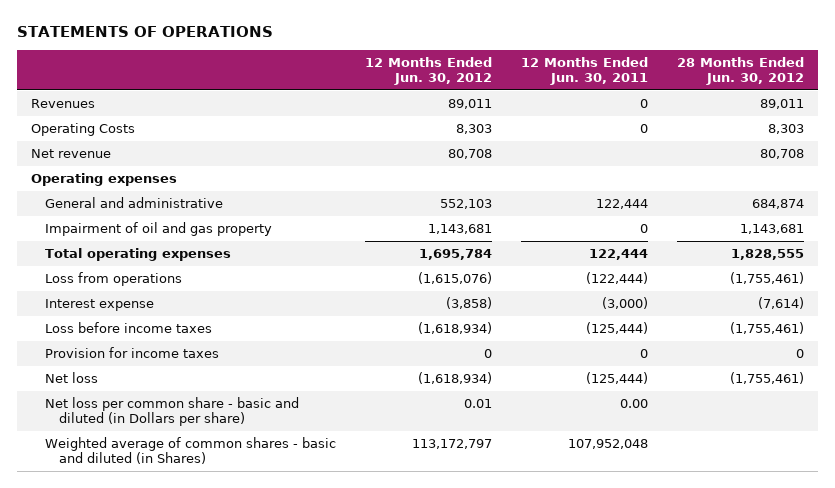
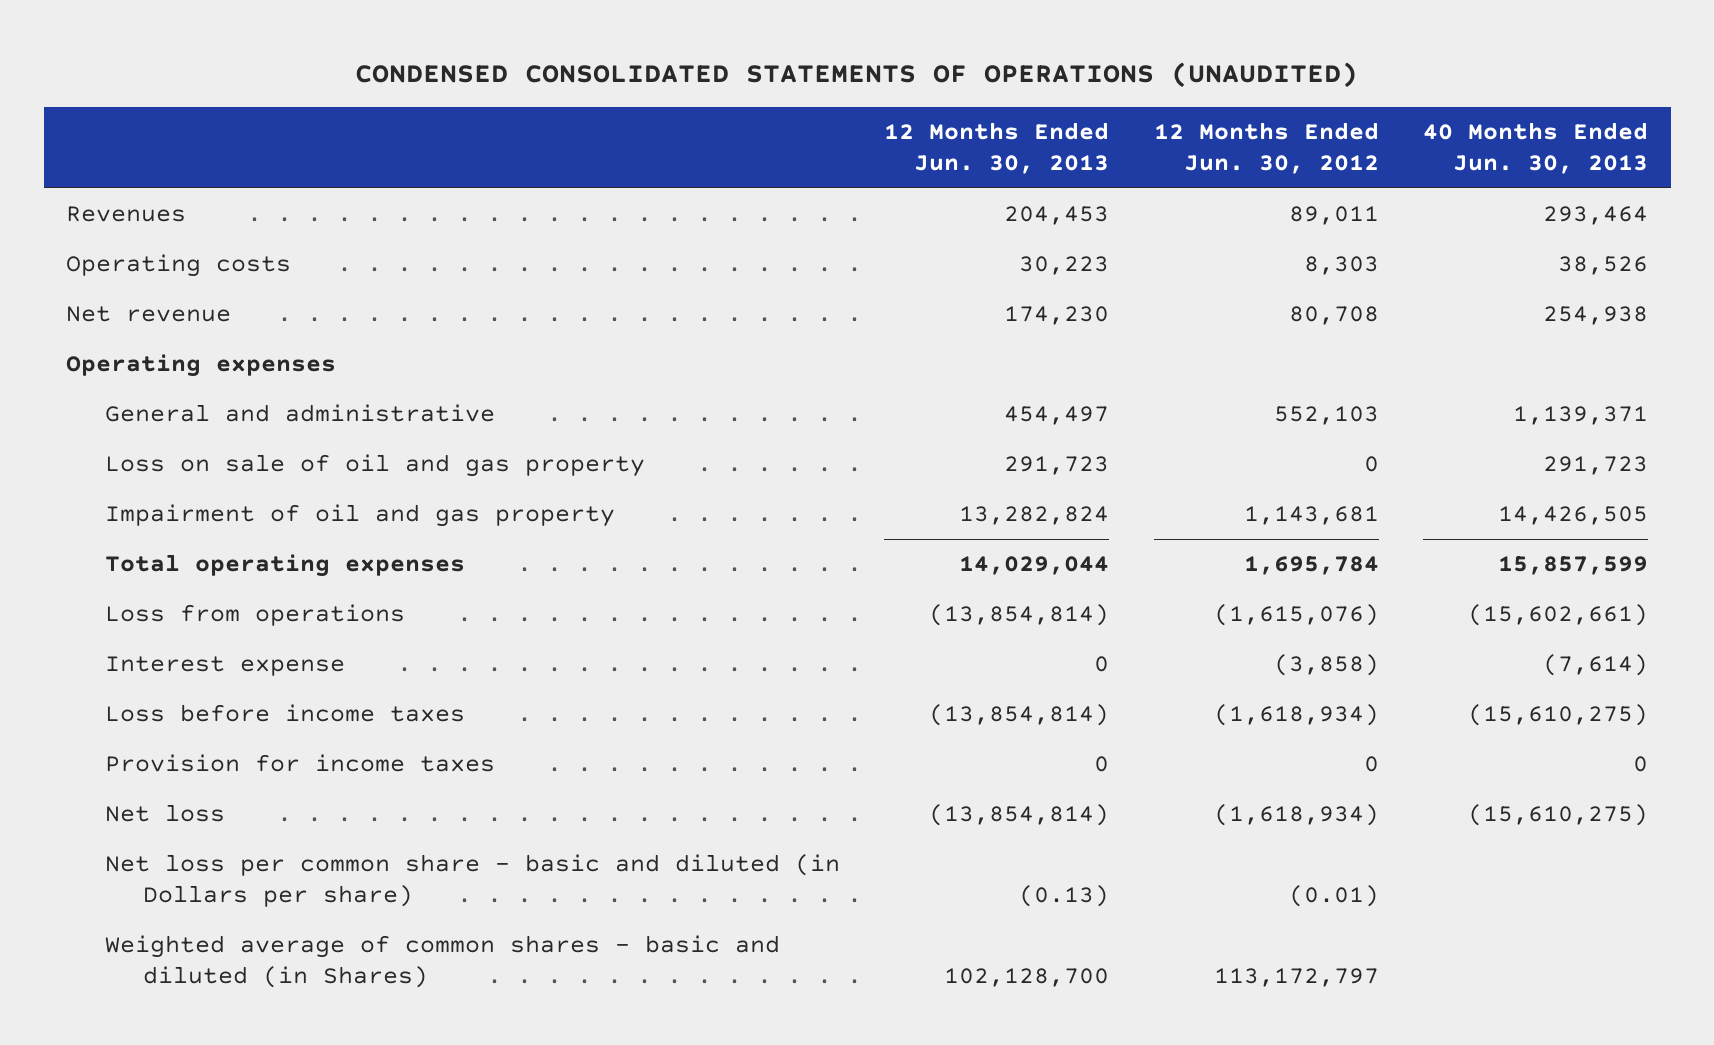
- STATEMENTS OF OPERATIONS
+ CONDENSED CONSOLIDATED STATEMENTS OF OPERATIONS (UNAUDITED)
- | 12 Months Ended Jun. 30, 2012 | 12 Months Ended Jun. 30, 2011 | 28 Months Ended Jun. 30, 2012
+ | 12 Months Ended Jun. 30, 2013 | 12 Months Ended Jun. 30, 2012 | 40 Months Ended Jun. 30, 2013
- Operating Costs | 8,303 | 0 | 8,303
+ Operating costs | 30,223 | 8,303 | 38,526
+ Loss on sale of oil and gas property | 291,723 | 0 | 291,723
- Net loss per common share - basic and diluted (in Dollars per share) | 0.01 | 0.00 |
+ Net loss per common share - basic and diluted (in Dollars per share) | (0.13) | (0.01) |

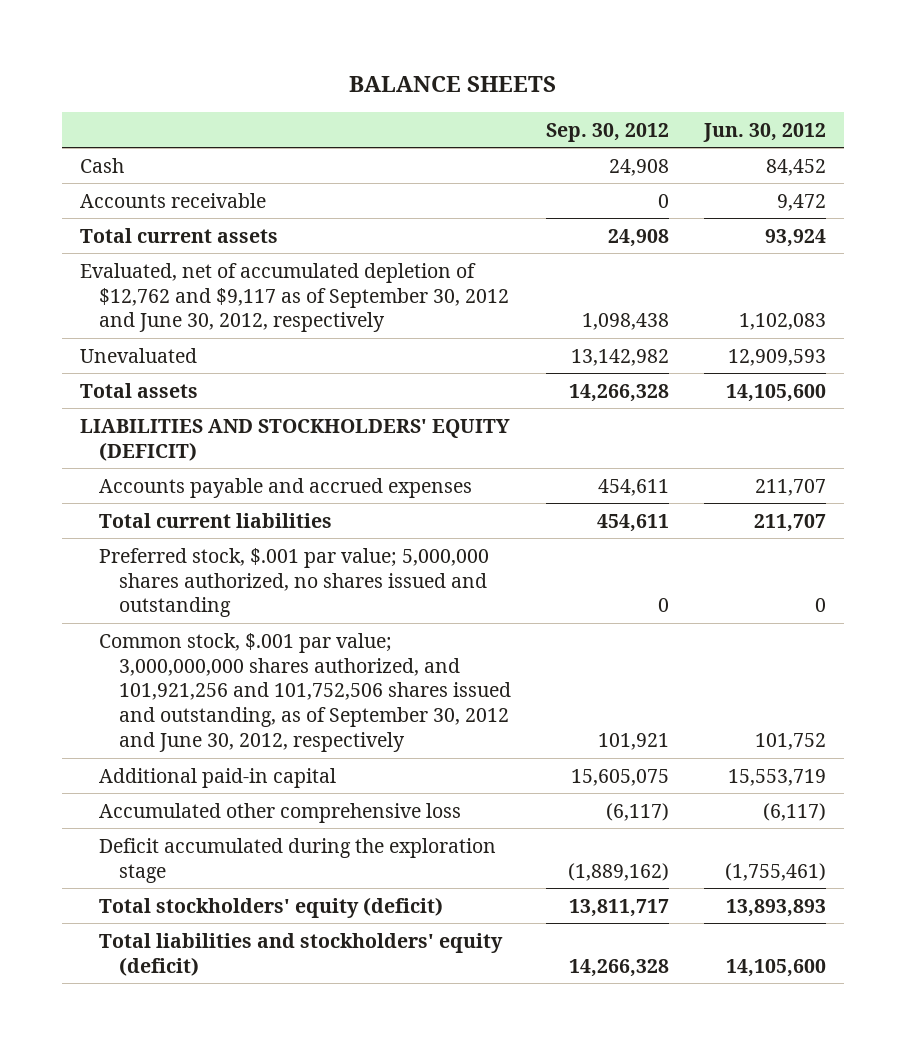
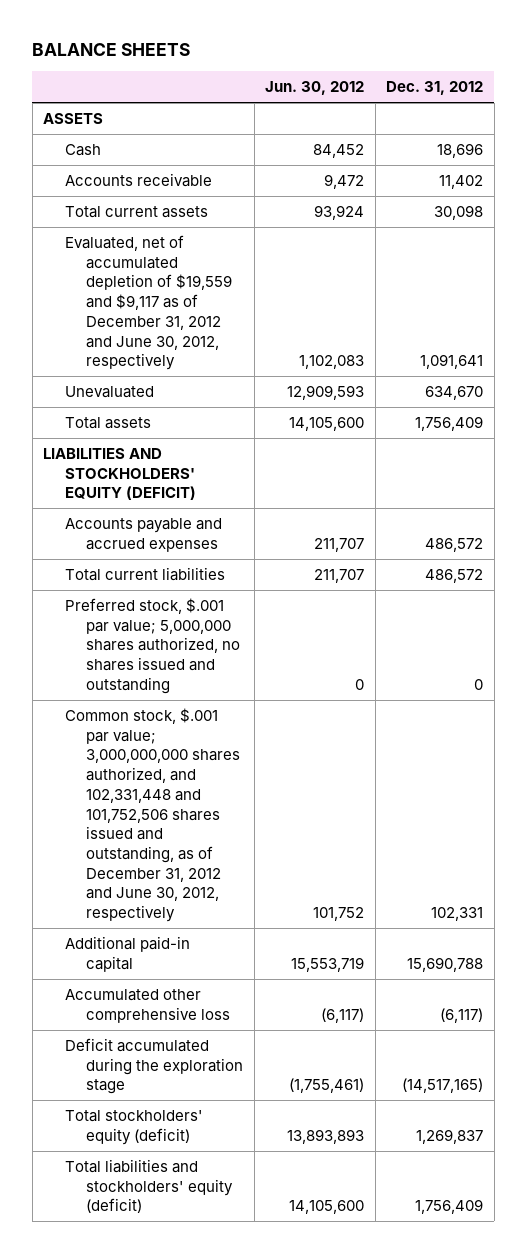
- | Sep. 30, 2012 | Jun. 30, 2012
+ | Jun. 30, 2012 | Dec. 31, 2012
+ ASSETS
- Evaluated, net of accumulated depletion of $12,762 and $9,117 as of September 30, 2012 and June 30, 2012, respectively | 1,098,438 | 1,102,083
+ Evaluated, net of accumulated depletion of $19,559 and $9,117 as of December 31, 2012 and June 30, 2012, respectively | 1,102,083 | 1,091,641
- Common stock, $.001 par value; 3,000,000,000 shares authorized, and 101,921,256 and 101,752,506 shares issued and outstanding, as of September 30, 2012 and June 30, 2012, respectively | 101,921 | 101,752
+ Common stock, $.001 par value; 3,000,000,000 shares authorized, and 102,331,448 and 101,752,506 shares issued and outstanding, as of December 31, 2012 and June 30, 2012, respectively | 101,752 | 102,331

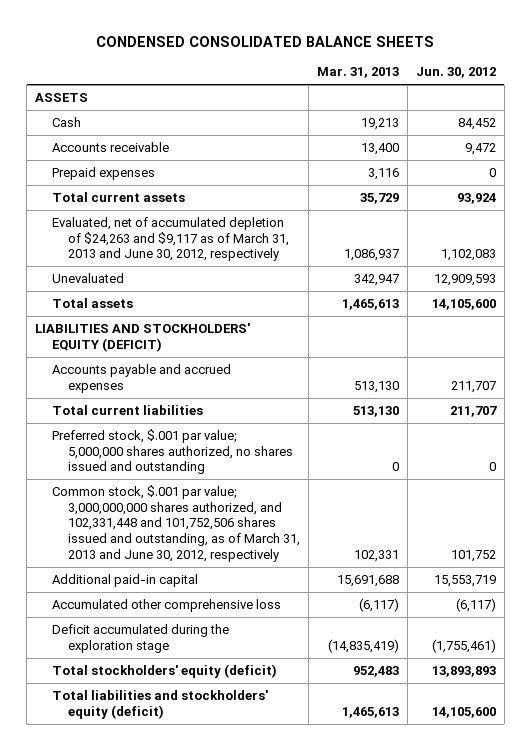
- BALANCE SHEETS
+ CONDENSED CONSOLIDATED BALANCE SHEETS
- | Jun. 30, 2012 | Dec. 31, 2012
+ | Mar. 31, 2013 | Jun. 30, 2012
+ Prepaid expenses | 3,116 | 0
- Evaluated, net of accumulated depletion of $19,559 and $9,117 as of December 31, 2012 and June 30, 2012, respectively | 1,102,083 | 1,091,641
+ Evaluated, net of accumulated depletion of $24,263 and $9,117 as of March 31, 2013 and June 30, 2012, respectively | 1,086,937 | 1,102,083
- Common stock, $.001 par value; 3,000,000,000 shares authorized, and 102,331,448 and 101,752,506 shares issued and outstanding, as of December 31, 2012 and June 30, 2012, respectively | 101,752 | 102,331
+ Common stock, $.001 par value; 3,000,000,000 shares authorized, and 102,331,448 and 101,752,506 shares issued and outstanding, as of March 31, 2013 and June 30, 2012, respectively | 102,331 | 101,752

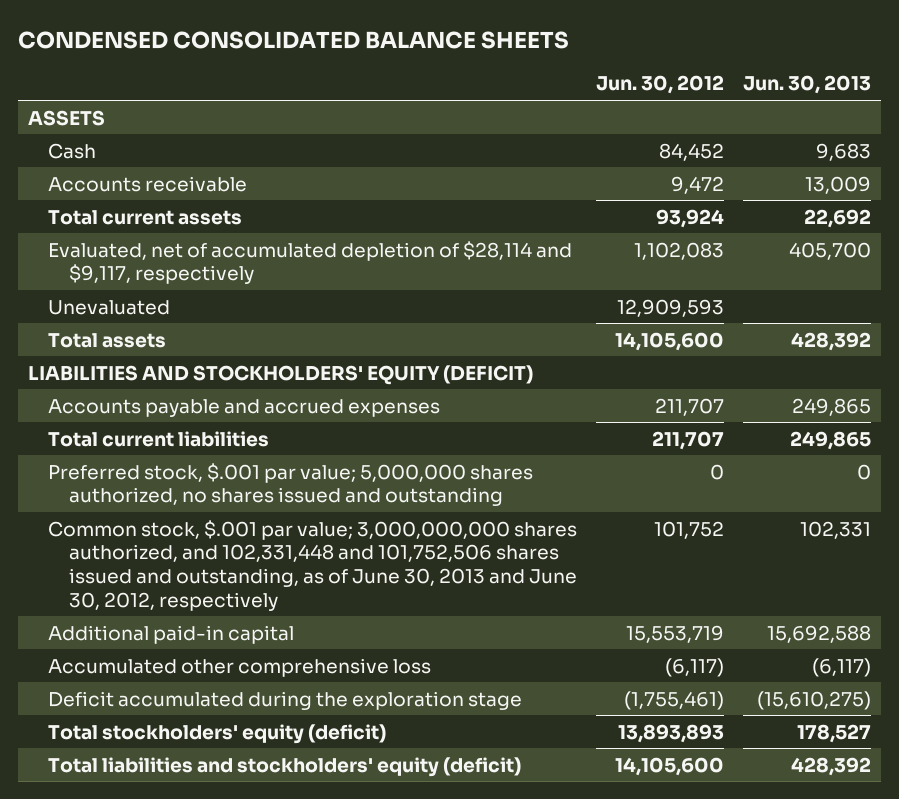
- | Mar. 31, 2013 | Jun. 30, 2012
+ | Jun. 30, 2012 | Jun. 30, 2013
- Prepaid expenses | 3,116 | 0
- Evaluated, net of accumulated depletion of $24,263 and $9,117 as of March 31, 2013 and June 30, 2012, respectively | 1,086,937 | 1,102,083
+ Evaluated, net of accumulated depletion of $28,114 and $9,117, respectively | 1,102,083 | 405,700
- Common stock, $.001 par value; 3,000,000,000 shares authorized, and 102,331,448 and 101,752,506 shares issued and outstanding, as of March 31, 2013 and June 30, 2012, respectively | 102,331 | 101,752
+ Common stock, $.001 par value; 3,000,000,000 shares authorized, and 102,331,448 and 101,752,506 shares issued and outstanding, as of June 30, 2013 and June 30, 2012, respectively | 101,752 | 102,331

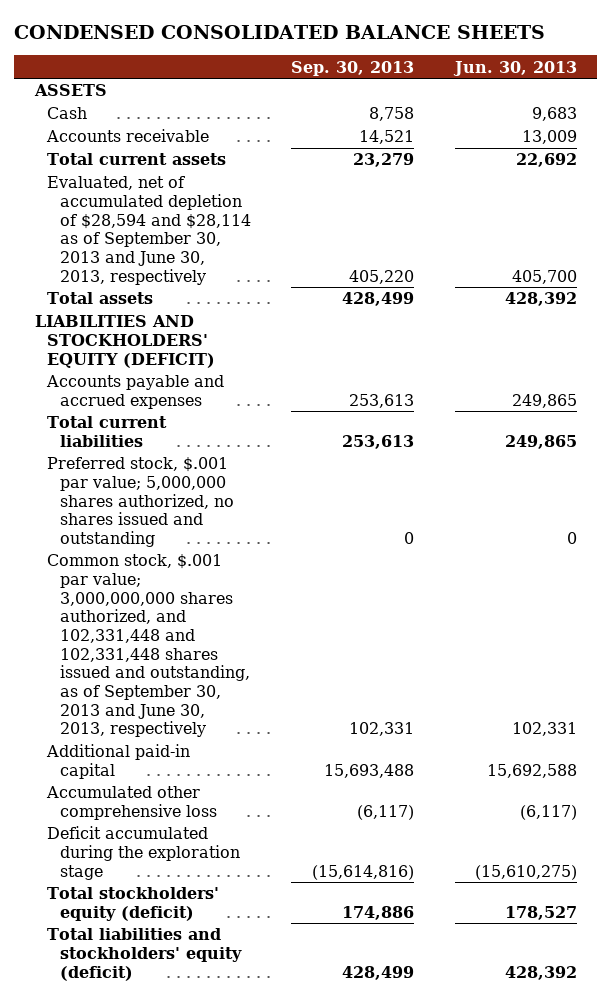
- | Jun. 30, 2012 | Jun. 30, 2013
+ | Sep. 30, 2013 | Jun. 30, 2013
- Evaluated, net of accumulated depletion of $28,114 and $9,117, respectively | 1,102,083 | 405,700
- Unevaluated | 12,909,593 |
+ Evaluated, net of accumulated depletion of $28,594 and $28,114 as of September 30, 2013 and June 30, 2013, respectively | 405,220 | 405,700
- Common stock, $.001 par value; 3,000,000,000 shares authorized, and 102,331,448 and 101,752,506 shares issued and outstanding, as of June 30, 2013 and June 30, 2012, respectively | 101,752 | 102,331
+ Common stock, $.001 par value; 3,000,000,000 shares authorized, and 102,331,448 and 102,331,448 shares issued and outstanding, as of September 30, 2013 and June 30, 2013, respectively | 102,331 | 102,331

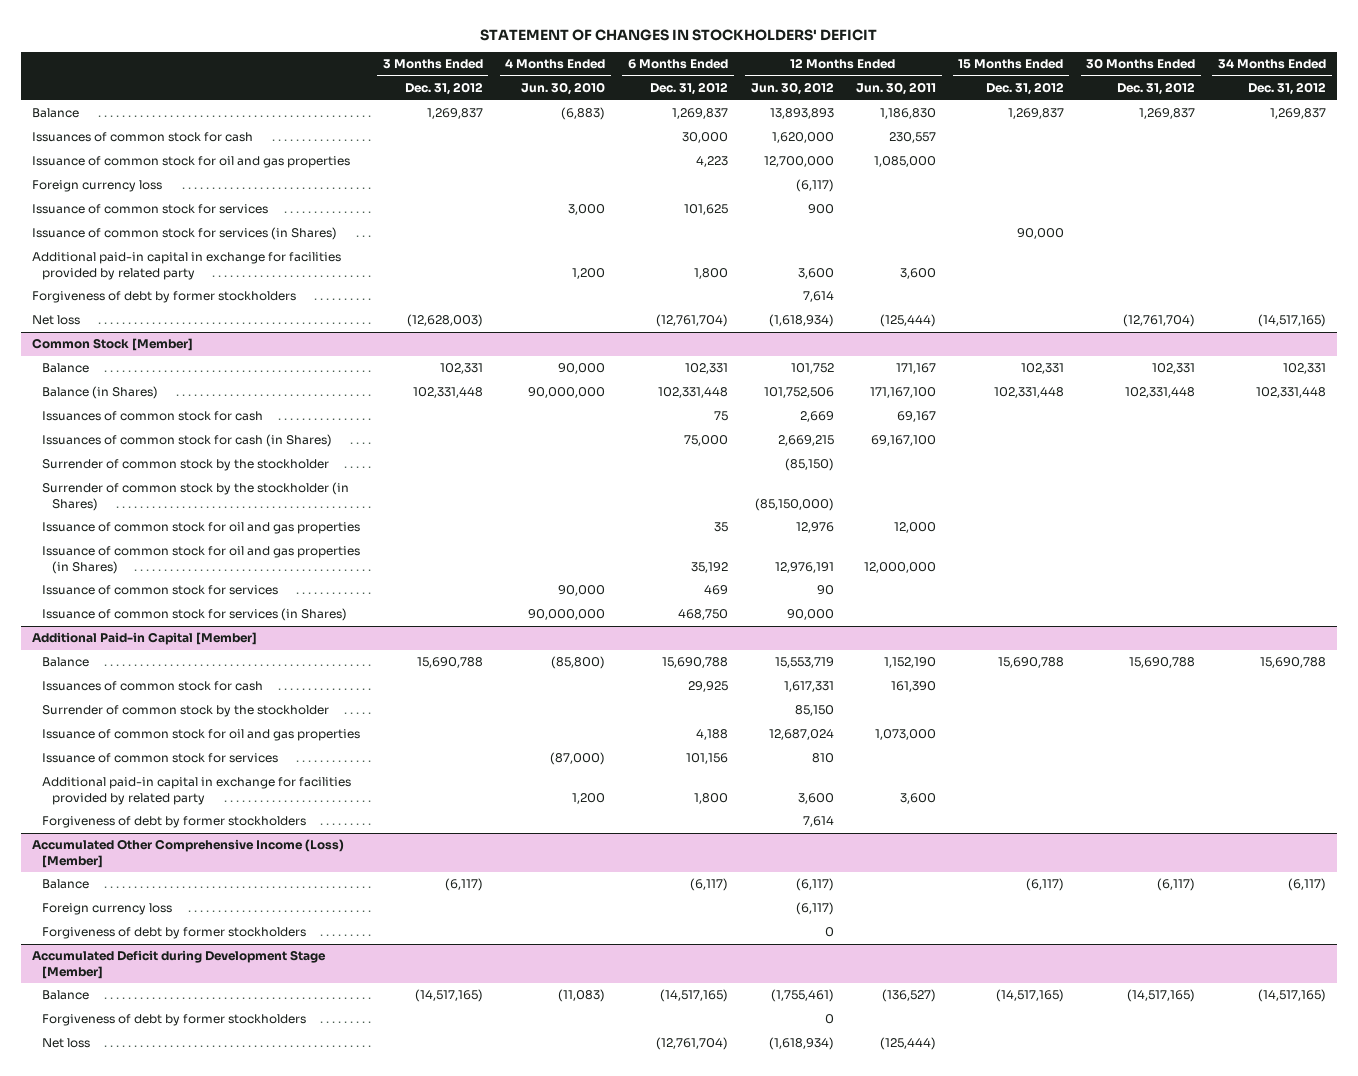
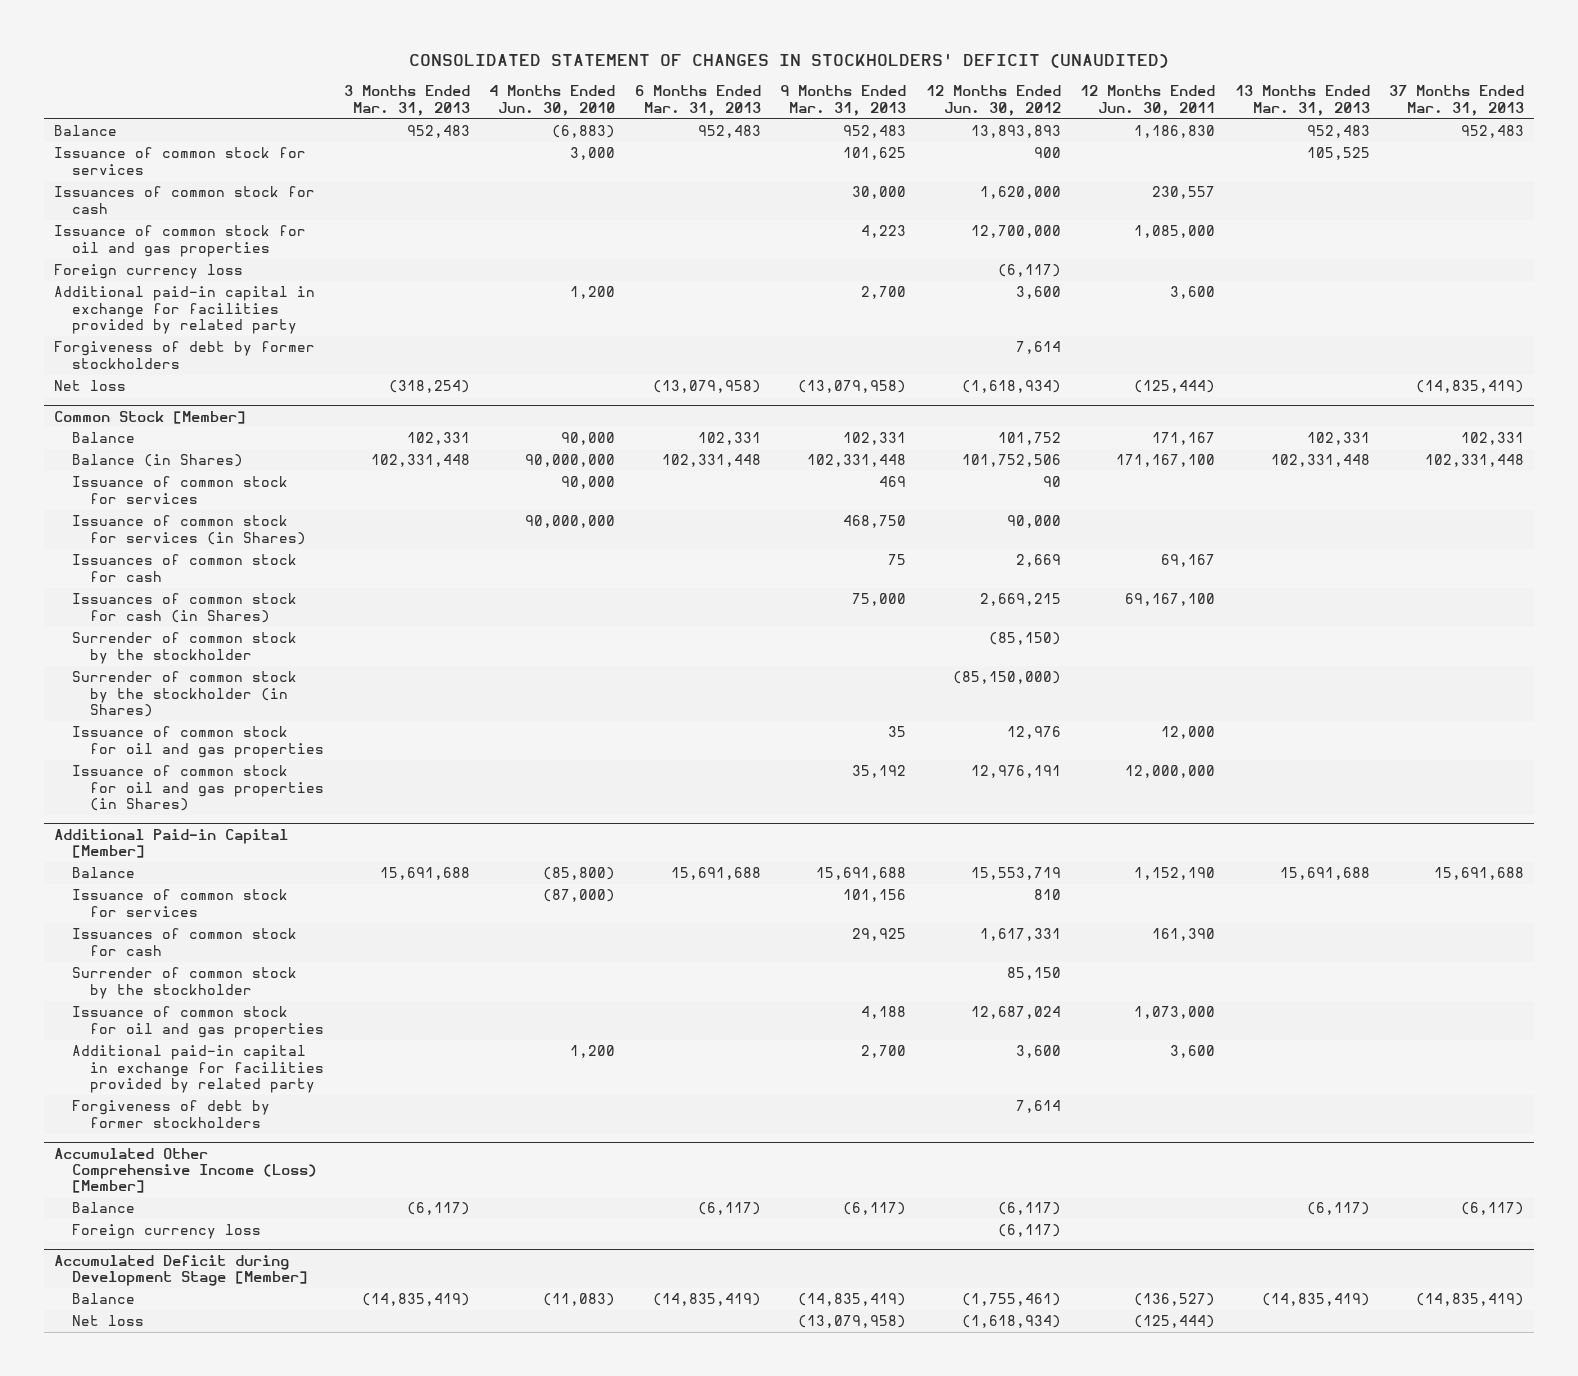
- STATEMENT OF CHANGES IN STOCKHOLDERS' DEFICIT
+ CONSOLIDATED STATEMENT OF CHANGES IN STOCKHOLDERS' DEFICIT (UNAUDITED)
- | 3 Months Ended Dec. 31, 2012 | 4 Months Ended Jun. 30, 2010 | 6 Months Ended Dec. 31, 2012 | 12 Months Ended Jun. 30, 2012 | 12 Months Ended Jun. 30, 2011 | 15 Months Ended Dec. 31, 2012 | 30 Months Ended Dec. 31, 2012 | 34 Months Ended Dec. 31, 2012
+ | 3 Months Ended Mar. 31, 2013 | 4 Months Ended Jun. 30, 2010 | 6 Months Ended Mar. 31, 2013 | 9 Months Ended Mar. 31, 2013 | 12 Months Ended Jun. 30, 2012 | 12 Months Ended Jun. 30, 2011 | 13 Months Ended Mar. 31, 2013 | 37 Months Ended Mar. 31, 2013
moved up: Issuance of common stock for services | | 3,000 | | 101,625 | 900 | | 105,525 |
- Issuance of common stock for services (in Shares) | | | | | | 90,000 | |
@ Common Stock [Member]
moved up: Issuance of common stock for services | | 90,000 | | 469 | 90 | | |
moved up: Issuance of common stock for services (in Shares) | | 90,000,000 | | 468,750 | 90,000 | | |
@ Additional Paid-in Capital [Member]
moved up: Issuance of common stock for services | | (87,000) | | 101,156 | 810 | | |
@ Accumulated Other Comprehensive Income (Loss) [Member]
- Forgiveness of debt by former stockholders | | | | 0 | | | |
@ Accumulated Deficit during Development Stage [Member]
- Forgiveness of debt by former stockholders | | | | 0 | | | |

